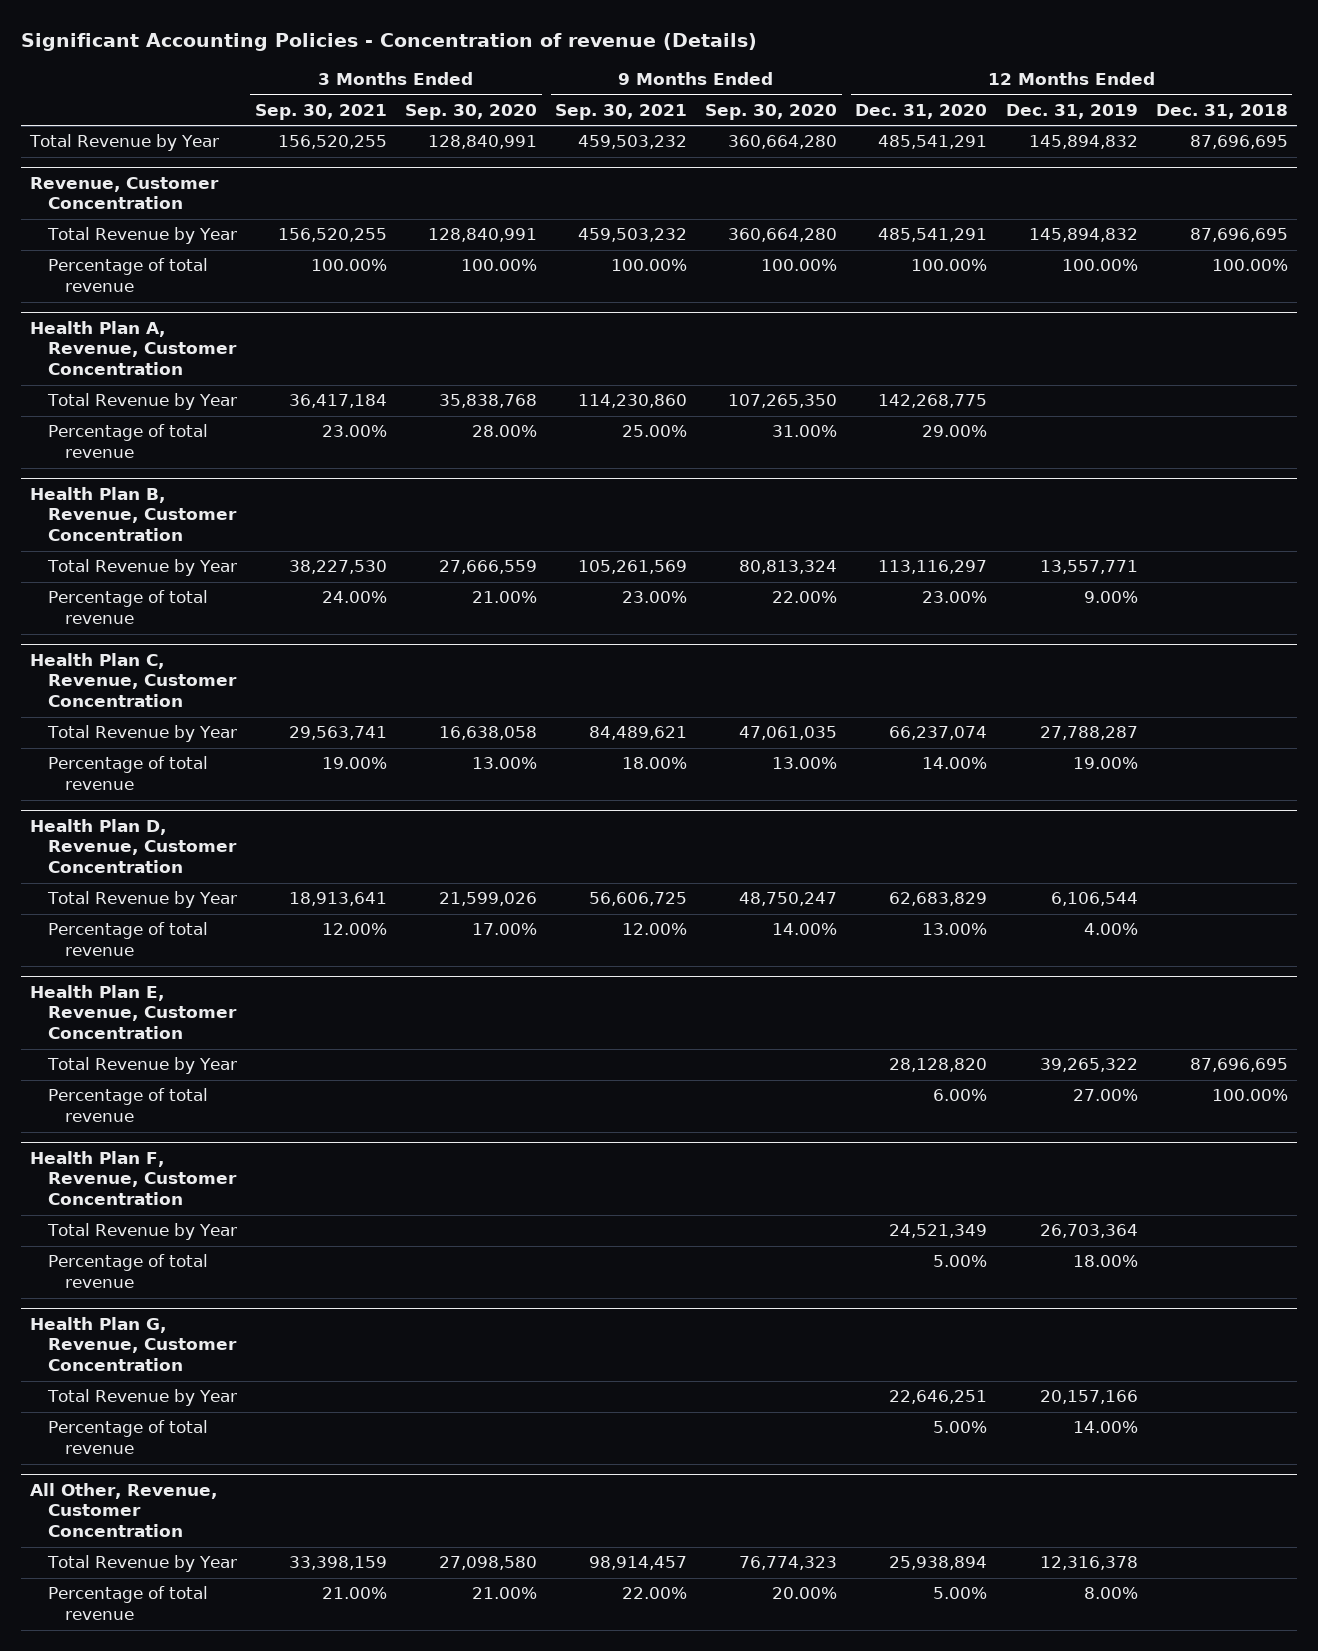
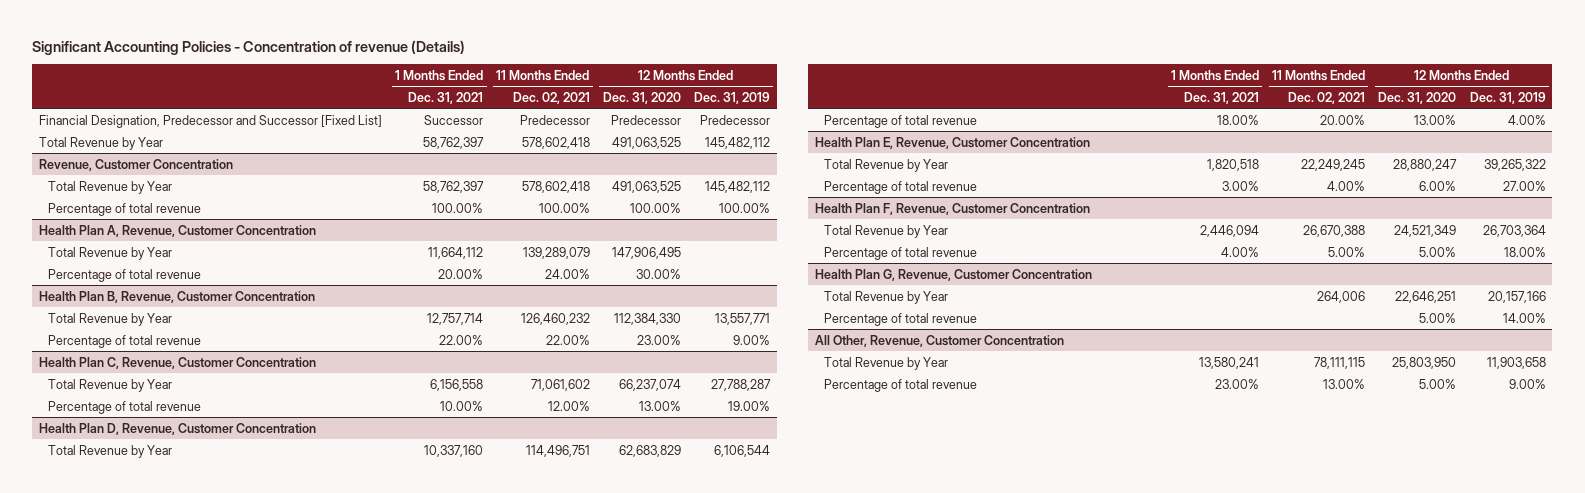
- | 3 Months Ended Sep. 30, 2021 | 3 Months Ended Sep. 30, 2020 | 9 Months Ended Sep. 30, 2021 | 9 Months Ended Sep. 30, 2020 | 12 Months Ended Dec. 31, 2020 | 12 Months Ended Dec. 31, 2019 | 12 Months Ended Dec. 31, 2018
+ | 1 Months Ended Dec. 31, 2021 | 11 Months Ended Dec. 02, 2021 | 12 Months Ended Dec. 31, 2020 | 12 Months Ended Dec. 31, 2019
- Total Revenue by Year | 156,520,255 | 128,840,991 | 459,503,232 | 360,664,280 | 485,541,291 | 145,894,832 | 87,696,695
+ Financial Designation, Predecessor and Successor [Fixed List] | Successor | Predecessor | Predecessor | Predecessor
+ Total Revenue by Year | 58,762,397 | 578,602,418 | 491,063,525 | 145,482,112
@ Revenue, Customer Concentration
- Total Revenue by Year | 156,520,255 | 128,840,991 | 459,503,232 | 360,664,280 | 485,541,291 | 145,894,832 | 87,696,695
+ Total Revenue by Year | 58,762,397 | 578,602,418 | 491,063,525 | 145,482,112
@ Health Plan A, Revenue, Customer Concentration
- Total Revenue by Year | 36,417,184 | 35,838,768 | 114,230,860 | 107,265,350 | 142,268,775 | |
- Percentage of total revenue | 23.00% | 28.00% | 25.00% | 31.00% | 29.00% | |
+ Total Revenue by Year | 11,664,112 | 139,289,079 | 147,906,495 |
+ Percentage of total revenue | 20.00% | 24.00% | 30.00% |
@ Health Plan B, Revenue, Customer Concentration
- Total Revenue by Year | 38,227,530 | 27,666,559 | 105,261,569 | 80,813,324 | 113,116,297 | 13,557,771 |
+ Total Revenue by Year | 12,757,714 | 126,460,232 | 112,384,330 | 13,557,771
@ Health Plan C, Revenue, Customer Concentration
- Percentage of total revenue | 19.00% | 13.00% | 18.00% | 13.00% | 14.00% | 19.00% |
+ Percentage of total revenue | 10.00% | 12.00% | 13.00% | 19.00%
@ Health Plan E, Revenue, Customer Concentration
- Total Revenue by Year | | | | | 28,128,820 | 39,265,322 | 87,696,695
+ Total Revenue by Year | 1,820,518 | 22,249,245 | 28,880,247 | 39,265,322
@ All Other, Revenue, Customer Concentration
- Total Revenue by Year | 33,398,159 | 27,098,580 | 98,914,457 | 76,774,323 | 25,938,894 | 12,316,378 |
- Percentage of total revenue | 21.00% | 21.00% | 22.00% | 20.00% | 5.00% | 8.00% |
+ Total Revenue by Year | 13,580,241 | 78,111,115 | 25,803,950 | 11,903,658
+ Percentage of total revenue | 23.00% | 13.00% | 5.00% | 9.00%

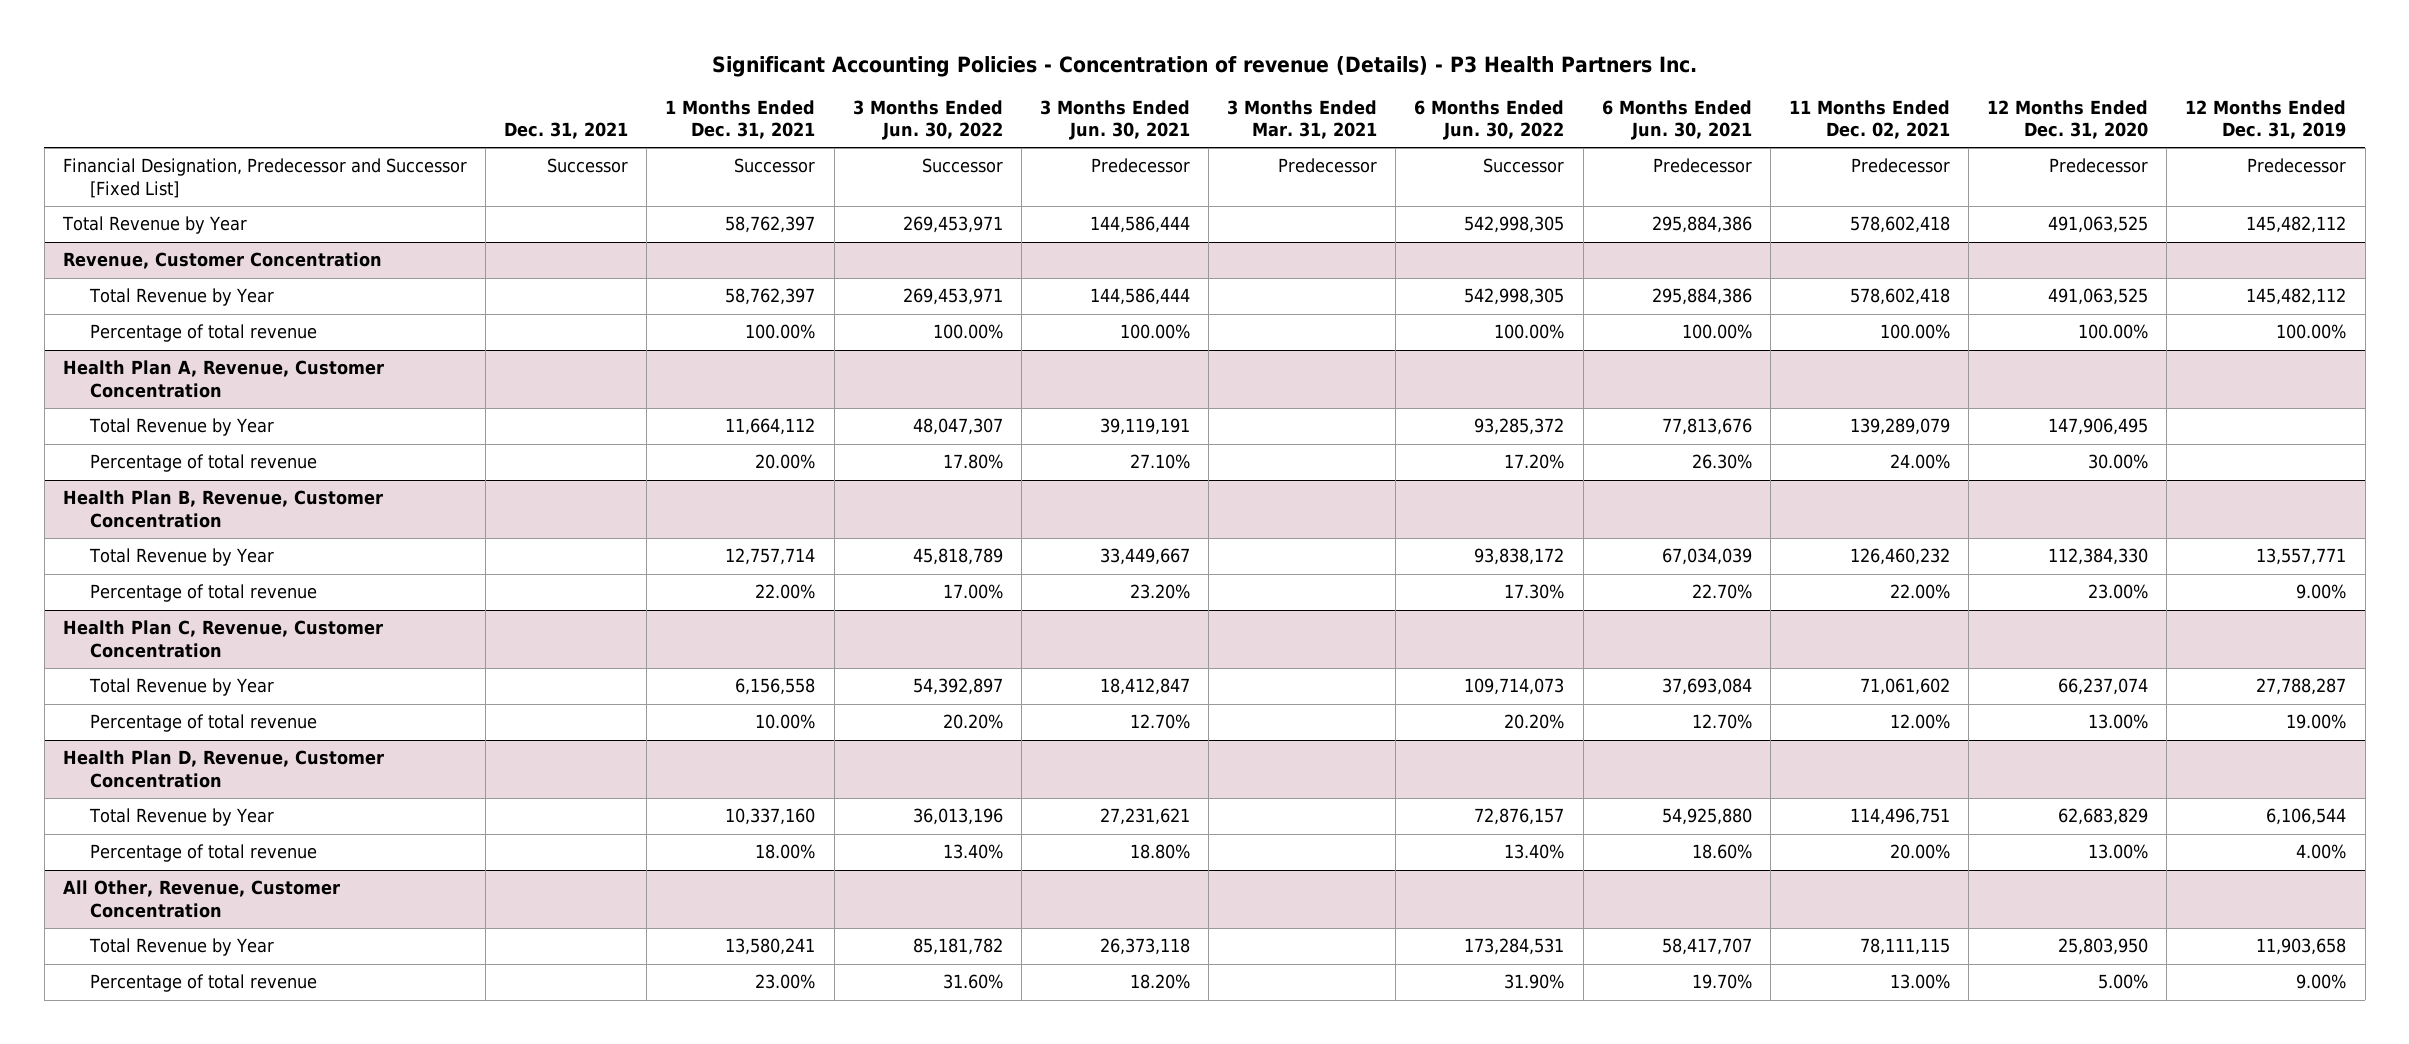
- Significant Accounting Policies - Concentration of revenue (Details)
+ Significant Accounting Policies - Concentration of revenue (Details) - P3 Health Partners Inc.
- | 1 Months Ended Dec. 31, 2021 | 11 Months Ended Dec. 02, 2021 | 12 Months Ended Dec. 31, 2020 | 12 Months Ended Dec. 31, 2019
+ | Dec. 31, 2021 | 1 Months Ended Dec. 31, 2021 | 3 Months Ended Jun. 30, 2022 | 3 Months Ended Jun. 30, 2021 | 3 Months Ended Mar. 31, 2021 | 6 Months Ended Jun. 30, 2022 | 6 Months Ended Jun. 30, 2021 | 11 Months Ended Dec. 02, 2021 | 12 Months Ended Dec. 31, 2020 | 12 Months Ended Dec. 31, 2019
- Health Plan E, Revenue, Customer Concentration
- Total Revenue by Year | 1,820,518 | 22,249,245 | 28,880,247 | 39,265,322
- Percentage of total revenue | 3.00% | 4.00% | 6.00% | 27.00%
- Health Plan F, Revenue, Customer Concentration
- Total Revenue by Year | 2,446,094 | 26,670,388 | 24,521,349 | 26,703,364
- Percentage of total revenue | 4.00% | 5.00% | 5.00% | 18.00%
- Health Plan G, Revenue, Customer Concentration
- Total Revenue by Year | | 264,006 | 22,646,251 | 20,157,166
- Percentage of total revenue | | | 5.00% | 14.00%

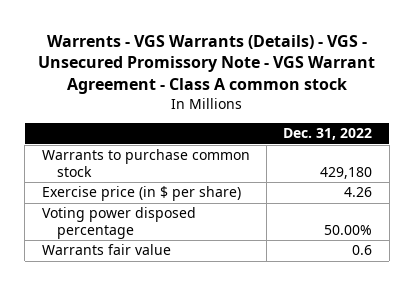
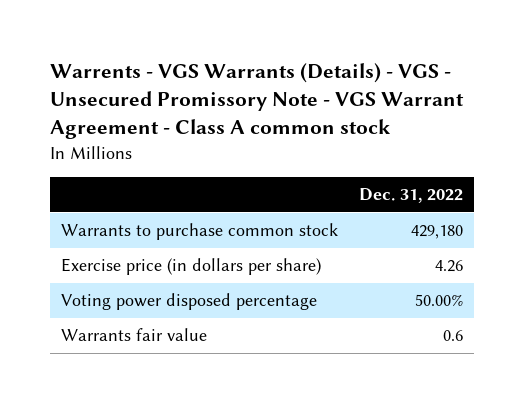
- Exercise price (in $ per share) | 4.26
+ Exercise price (in dollars per share) | 4.26

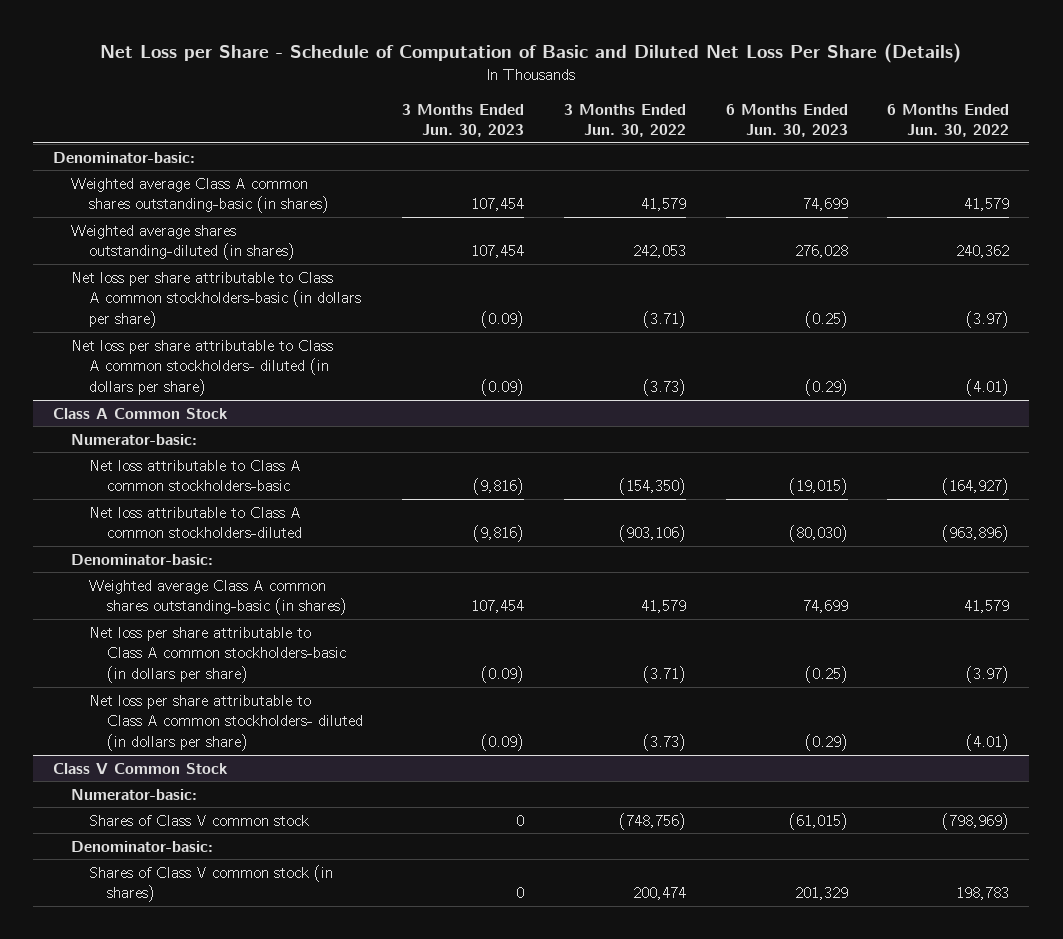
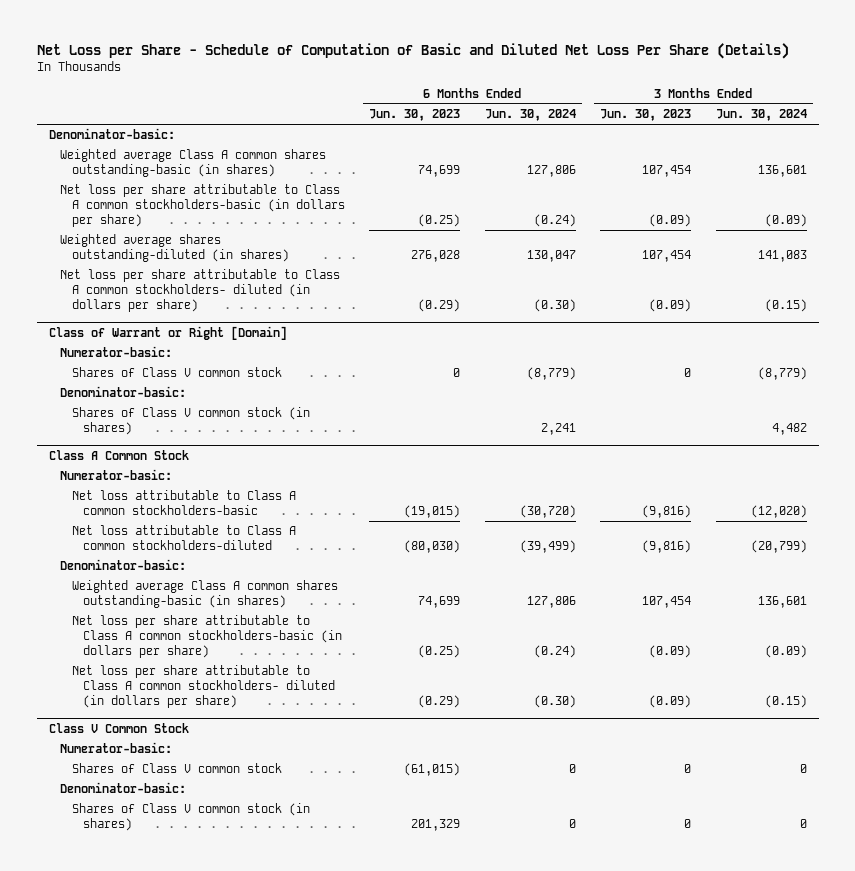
- | 3 Months Ended Jun. 30, 2023 | 3 Months Ended Jun. 30, 2022 | 6 Months Ended Jun. 30, 2023 | 6 Months Ended Jun. 30, 2022
+ | 6 Months Ended Jun. 30, 2023 | 6 Months Ended Jun. 30, 2024 | 3 Months Ended Jun. 30, 2023 | 3 Months Ended Jun. 30, 2024
moved down: Weighted average shares outstanding-diluted (in shares) | 276,028 | 130,047 | 107,454 | 141,083
+ Class of Warrant or Right [Domain]
+ Numerator-basic:
+ Shares of Class V common stock | 0 | (8,779) | 0 | (8,779)
+ Denominator-basic:
+ Shares of Class V common stock (in shares) | | 2,241 | | 4,482

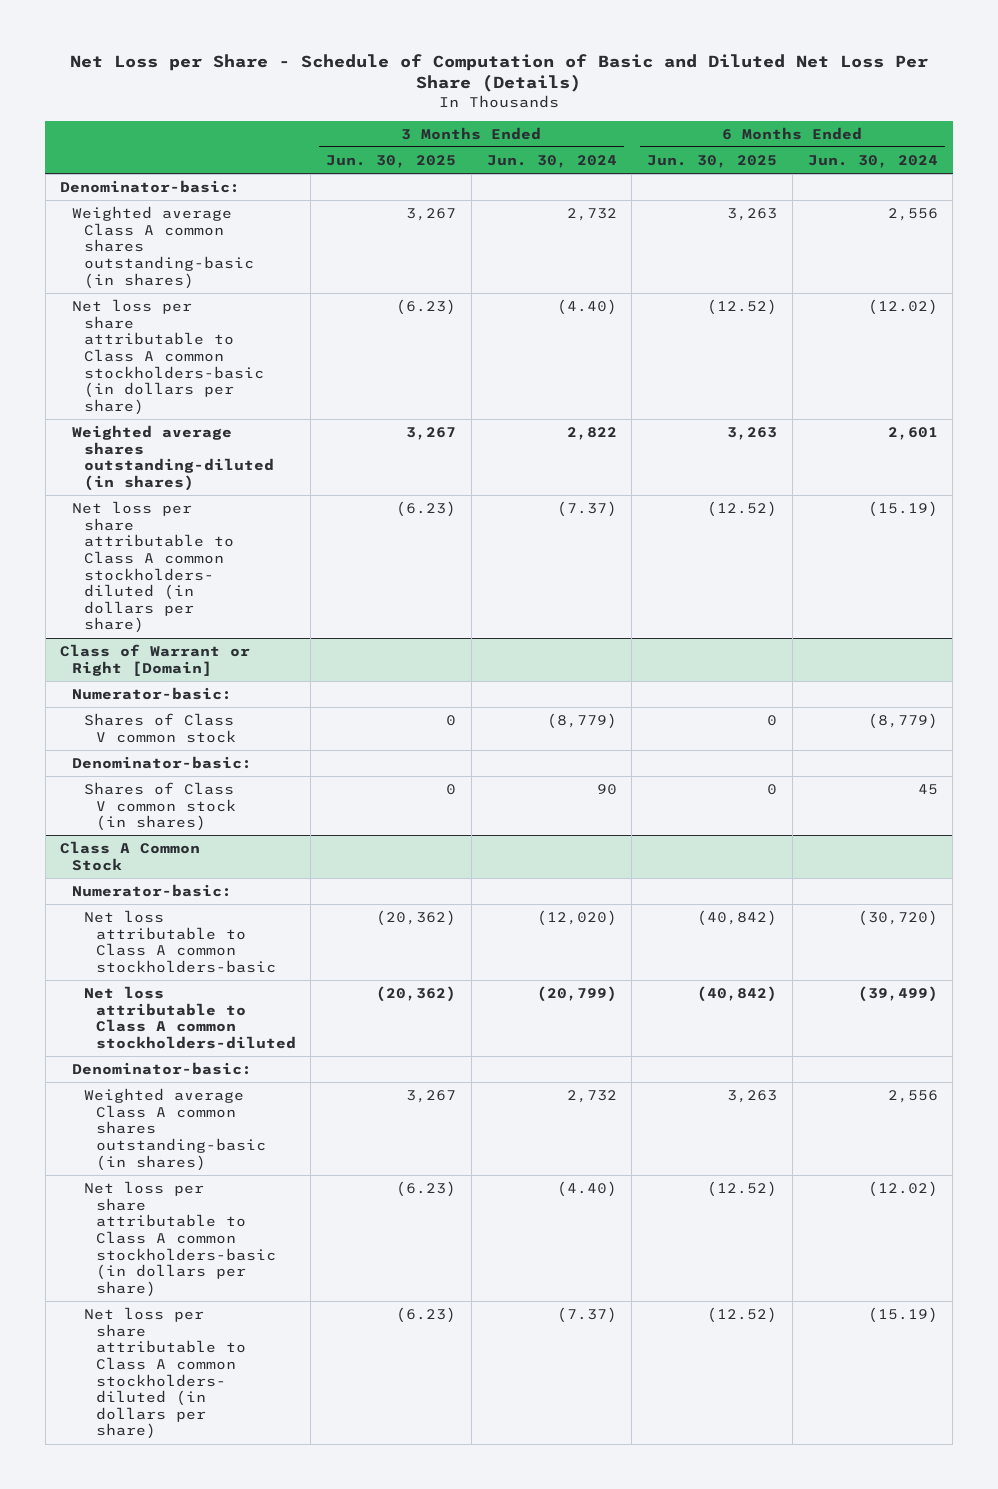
- | 6 Months Ended Jun. 30, 2023 | 6 Months Ended Jun. 30, 2024 | 3 Months Ended Jun. 30, 2023 | 3 Months Ended Jun. 30, 2024
+ | 3 Months Ended Jun. 30, 2025 | 3 Months Ended Jun. 30, 2024 | 6 Months Ended Jun. 30, 2025 | 6 Months Ended Jun. 30, 2024
- Weighted average Class A common shares outstanding-basic (in shares) | 74,699 | 127,806 | 107,454 | 136,601
- Net loss per share attributable to Class A common stockholders-basic (in dollars per share) | (0.25) | (0.24) | (0.09) | (0.09)
- Weighted average shares outstanding-diluted (in shares) | 276,028 | 130,047 | 107,454 | 141,083
- Net loss per share attributable to Class A common stockholders- diluted (in dollars per share) | (0.29) | (0.30) | (0.09) | (0.15)
+ Weighted average Class A common shares outstanding-basic (in shares) | 3,267 | 2,732 | 3,263 | 2,556
+ Net loss per share attributable to Class A common stockholders-basic (in dollars per share) | (6.23) | (4.40) | (12.52) | (12.02)
+ Weighted average shares outstanding-diluted (in shares) | 3,267 | 2,822 | 3,263 | 2,601
+ Net loss per share attributable to Class A common stockholders- diluted (in dollars per share) | (6.23) | (7.37) | (12.52) | (15.19)
@ Class of Warrant or Right [Domain]
- Shares of Class V common stock (in shares) | | 2,241 | | 4,482
+ Shares of Class V common stock (in shares) | 0 | 90 | 0 | 45
@ Class A Common Stock
- Weighted average Class A common shares outstanding-basic (in shares) | 74,699 | 127,806 | 107,454 | 136,601
- Net loss per share attributable to Class A common stockholders-basic (in dollars per share) | (0.25) | (0.24) | (0.09) | (0.09)
- Net loss per share attributable to Class A common stockholders- diluted (in dollars per share) | (0.29) | (0.30) | (0.09) | (0.15)
- Class V Common Stock
- Numerator-basic:
- Shares of Class V common stock | (61,015) | 0 | 0 | 0
- Denominator-basic:
- Shares of Class V common stock (in shares) | 201,329 | 0 | 0 | 0
@ Class A Common Stock
+ Weighted average Class A common shares outstanding-basic (in shares) | 3,267 | 2,732 | 3,263 | 2,556
+ Net loss per share attributable to Class A common stockholders-basic (in dollars per share) | (6.23) | (4.40) | (12.52) | (12.02)
+ Net loss per share attributable to Class A common stockholders- diluted (in dollars per share) | (6.23) | (7.37) | (12.52) | (15.19)

